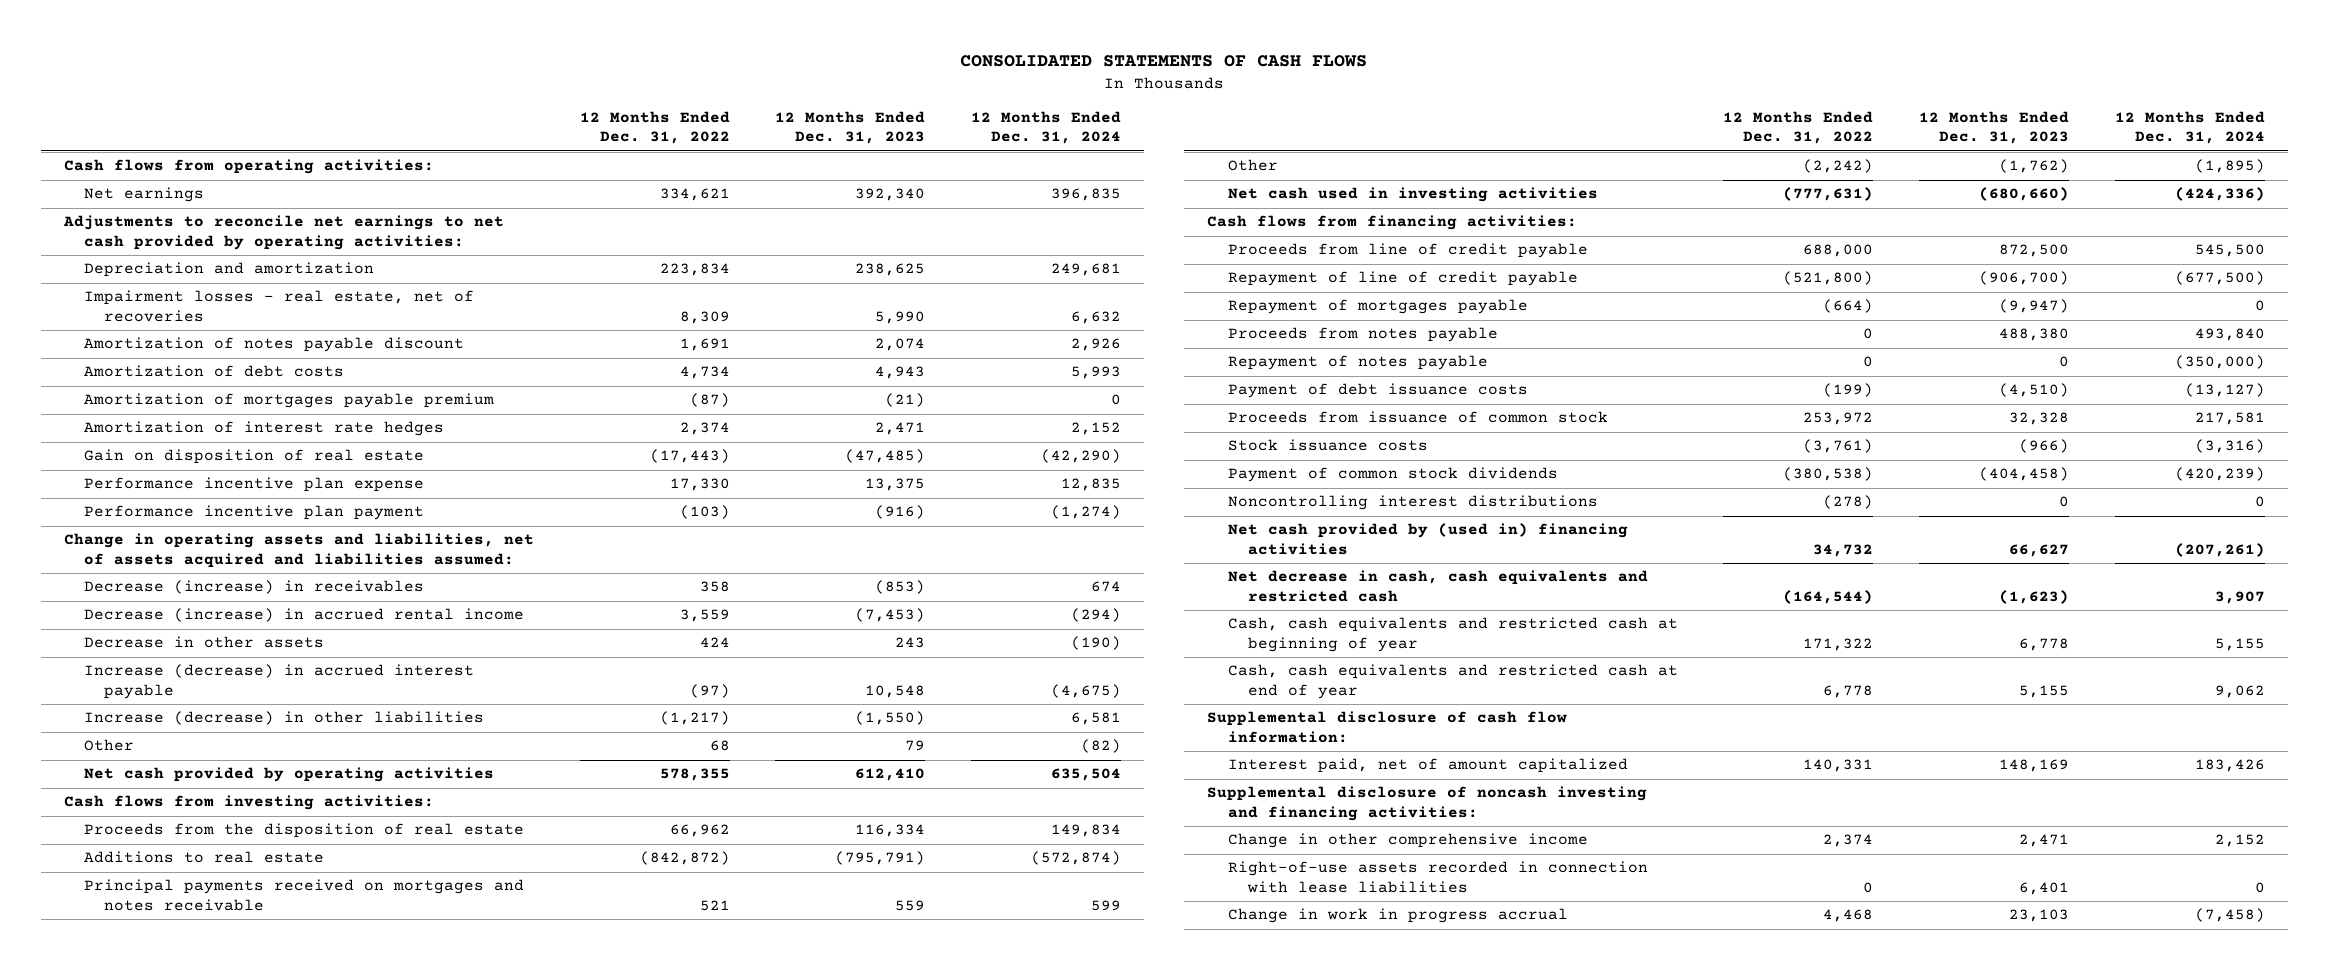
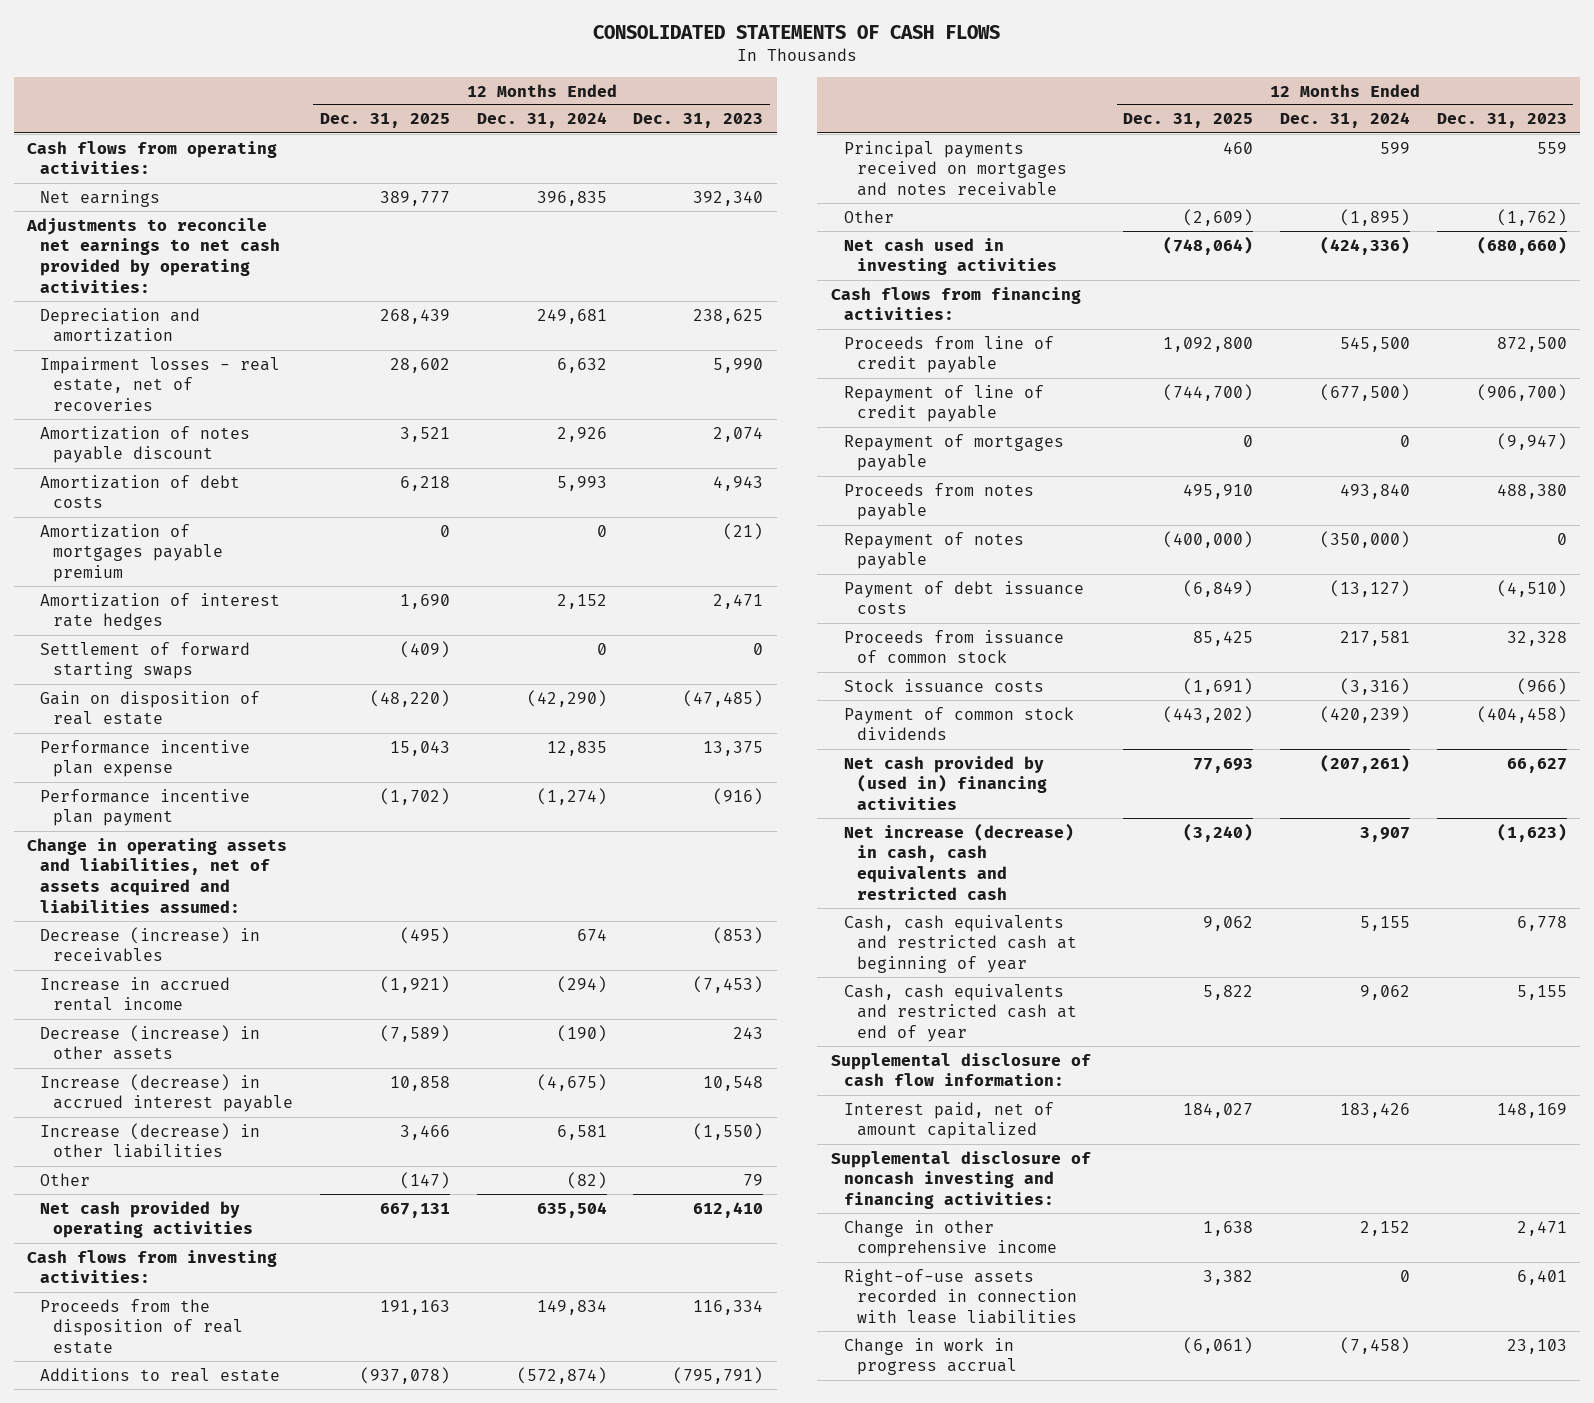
- | 12 Months Ended Dec. 31, 2022 | 12 Months Ended Dec. 31, 2023 | 12 Months Ended Dec. 31, 2024
+ | 12 Months Ended Dec. 31, 2025 | 12 Months Ended Dec. 31, 2024 | 12 Months Ended Dec. 31, 2023
+ Settlement of forward starting swaps | (409) | 0 | 0
- Decrease (increase) in accrued rental income | 3,559 | (7,453) | (294)
- Decrease in other assets | 424 | 243 | (190)
+ Increase in accrued rental income | (1,921) | (294) | (7,453)
+ Decrease (increase) in other assets | (7,589) | (190) | 243
- Noncontrolling interest distributions | (278) | 0 | 0
- Net decrease in cash, cash equivalents and restricted cash | (164,544) | (1,623) | 3,907
+ Net increase (decrease) in cash, cash equivalents and restricted cash | (3,240) | 3,907 | (1,623)

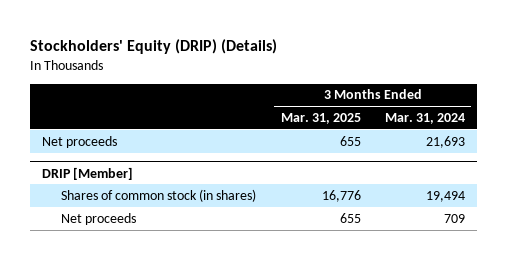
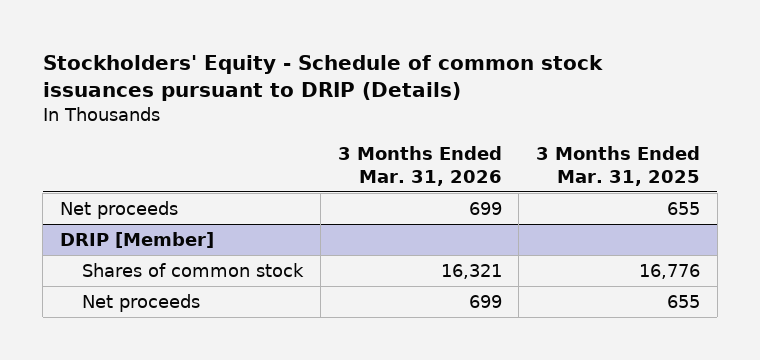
- Stockholders' Equity (DRIP) (Details)
+ Stockholders' Equity - Schedule of common stock issuances pursuant to DRIP (Details)
- | 3 Months Ended Mar. 31, 2025 | 3 Months Ended Mar. 31, 2024
+ | 3 Months Ended Mar. 31, 2026 | 3 Months Ended Mar. 31, 2025
@ DRIP [Member]
- Shares of common stock (in shares) | 16,776 | 19,494
+ Shares of common stock | 16,321 | 16,776

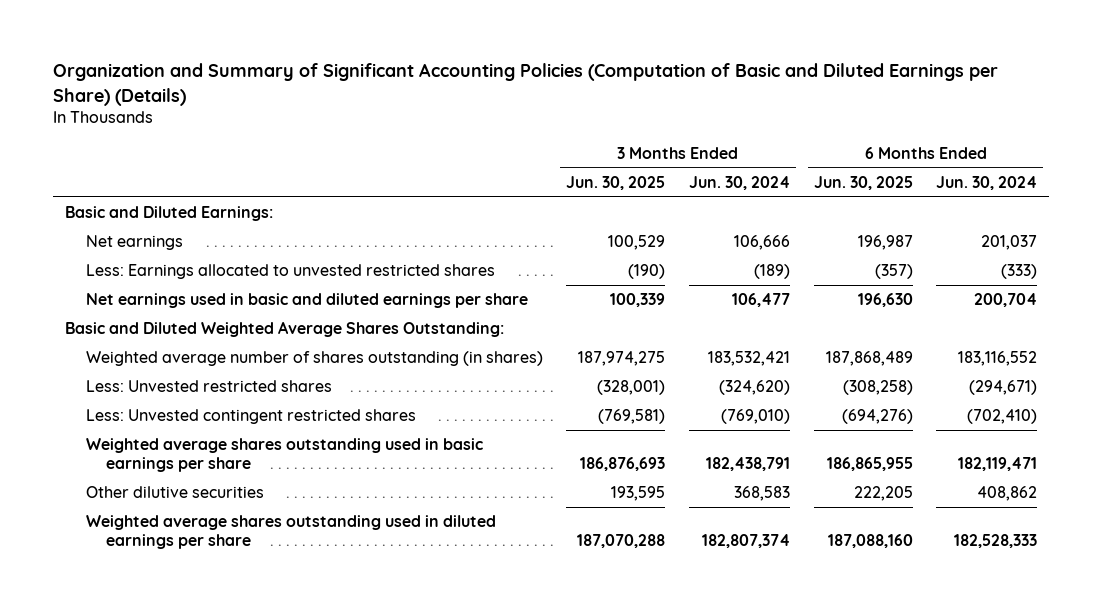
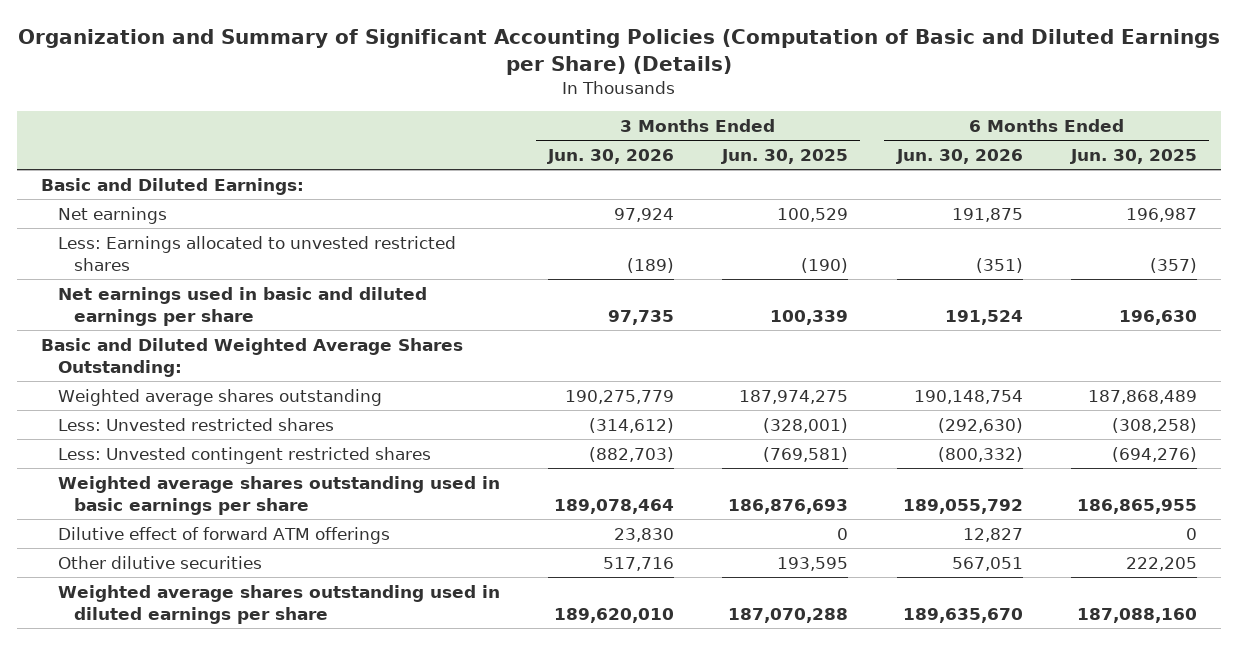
- | 3 Months Ended Jun. 30, 2025 | 3 Months Ended Jun. 30, 2024 | 6 Months Ended Jun. 30, 2025 | 6 Months Ended Jun. 30, 2024
+ | 3 Months Ended Jun. 30, 2026 | 3 Months Ended Jun. 30, 2025 | 6 Months Ended Jun. 30, 2026 | 6 Months Ended Jun. 30, 2025
- Weighted average number of shares outstanding (in shares) | 187,974,275 | 183,532,421 | 187,868,489 | 183,116,552
+ Weighted average shares outstanding | 190,275,779 | 187,974,275 | 190,148,754 | 187,868,489
+ Dilutive effect of forward ATM offerings | 23,830 | 0 | 12,827 | 0

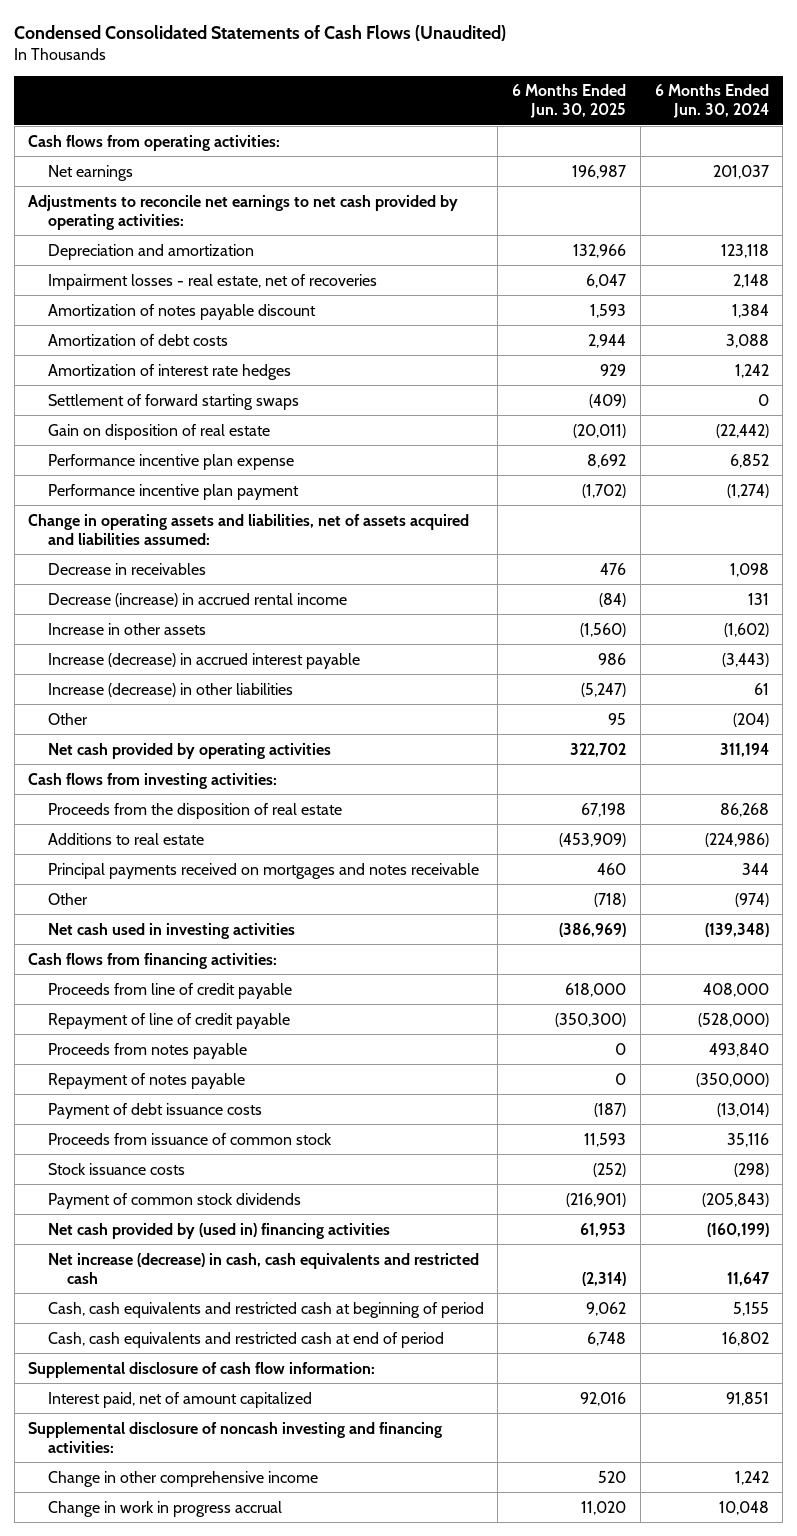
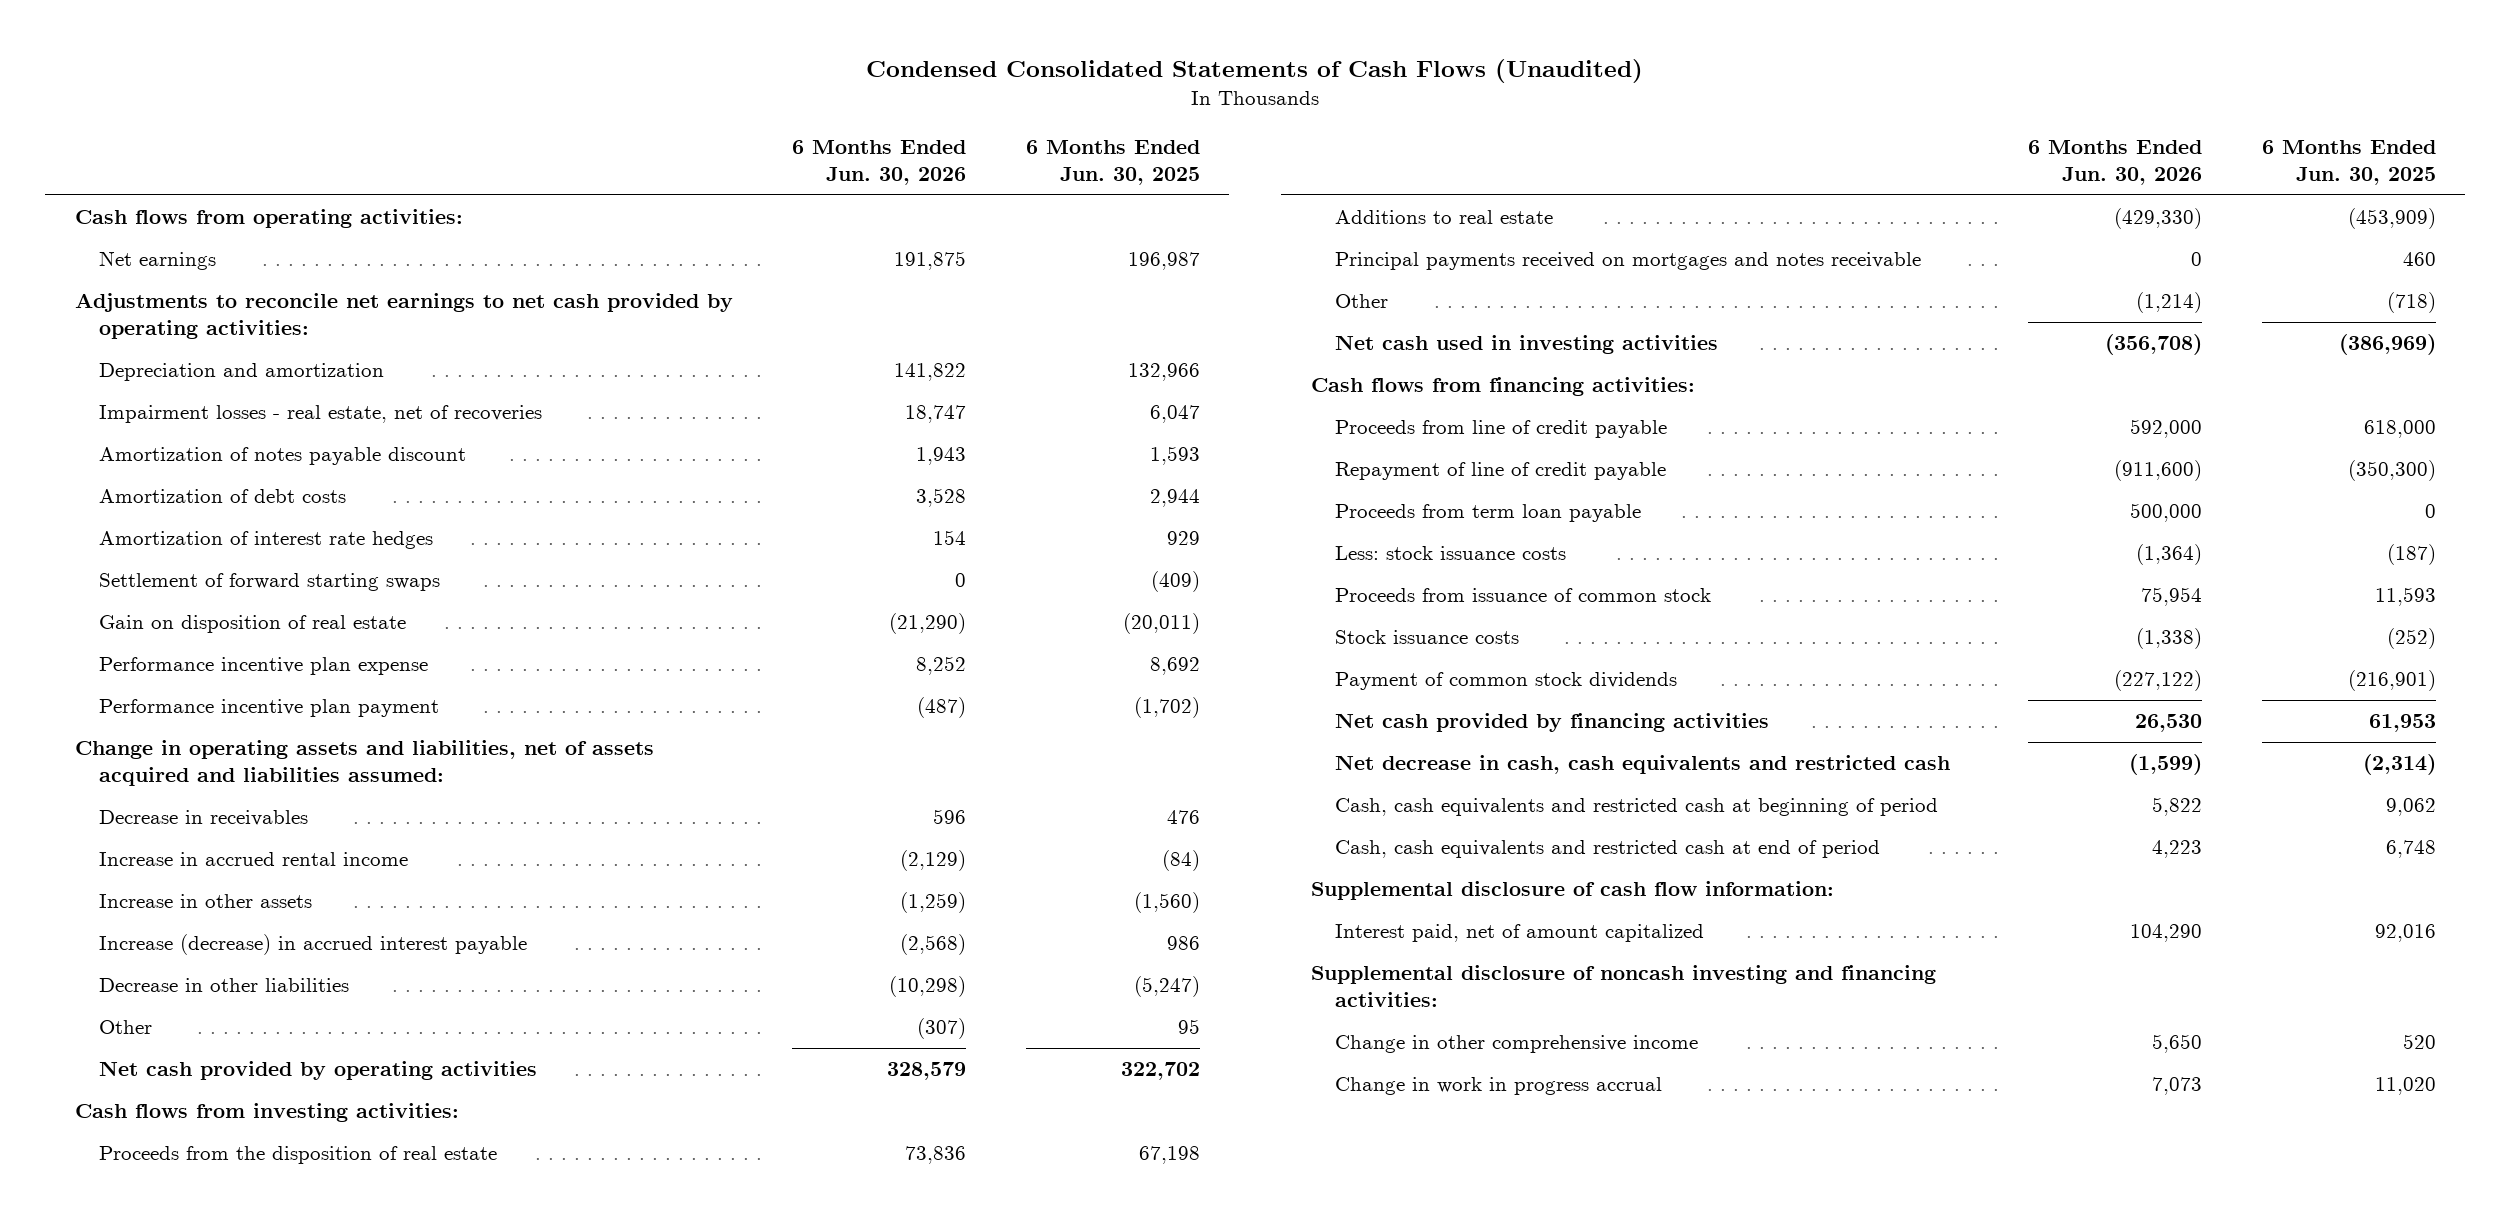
- | 6 Months Ended Jun. 30, 2025 | 6 Months Ended Jun. 30, 2024
+ | 6 Months Ended Jun. 30, 2026 | 6 Months Ended Jun. 30, 2025
- Decrease (increase) in accrued rental income | (84) | 131
+ Increase in accrued rental income | (2,129) | (84)
- Increase (decrease) in other liabilities | (5,247) | 61
+ Decrease in other liabilities | (10,298) | (5,247)
- Proceeds from notes payable | 0 | 493,840
- Repayment of notes payable | 0 | (350,000)
- Payment of debt issuance costs | (187) | (13,014)
+ Proceeds from term loan payable | 500,000 | 0
+ Less: stock issuance costs | (1,364) | (187)
- Net cash provided by (used in) financing activities | 61,953 | (160,199)
- Net increase (decrease) in cash, cash equivalents and restricted cash | (2,314) | 11,647
+ Net cash provided by financing activities | 26,530 | 61,953
+ Net decrease in cash, cash equivalents and restricted cash | (1,599) | (2,314)

